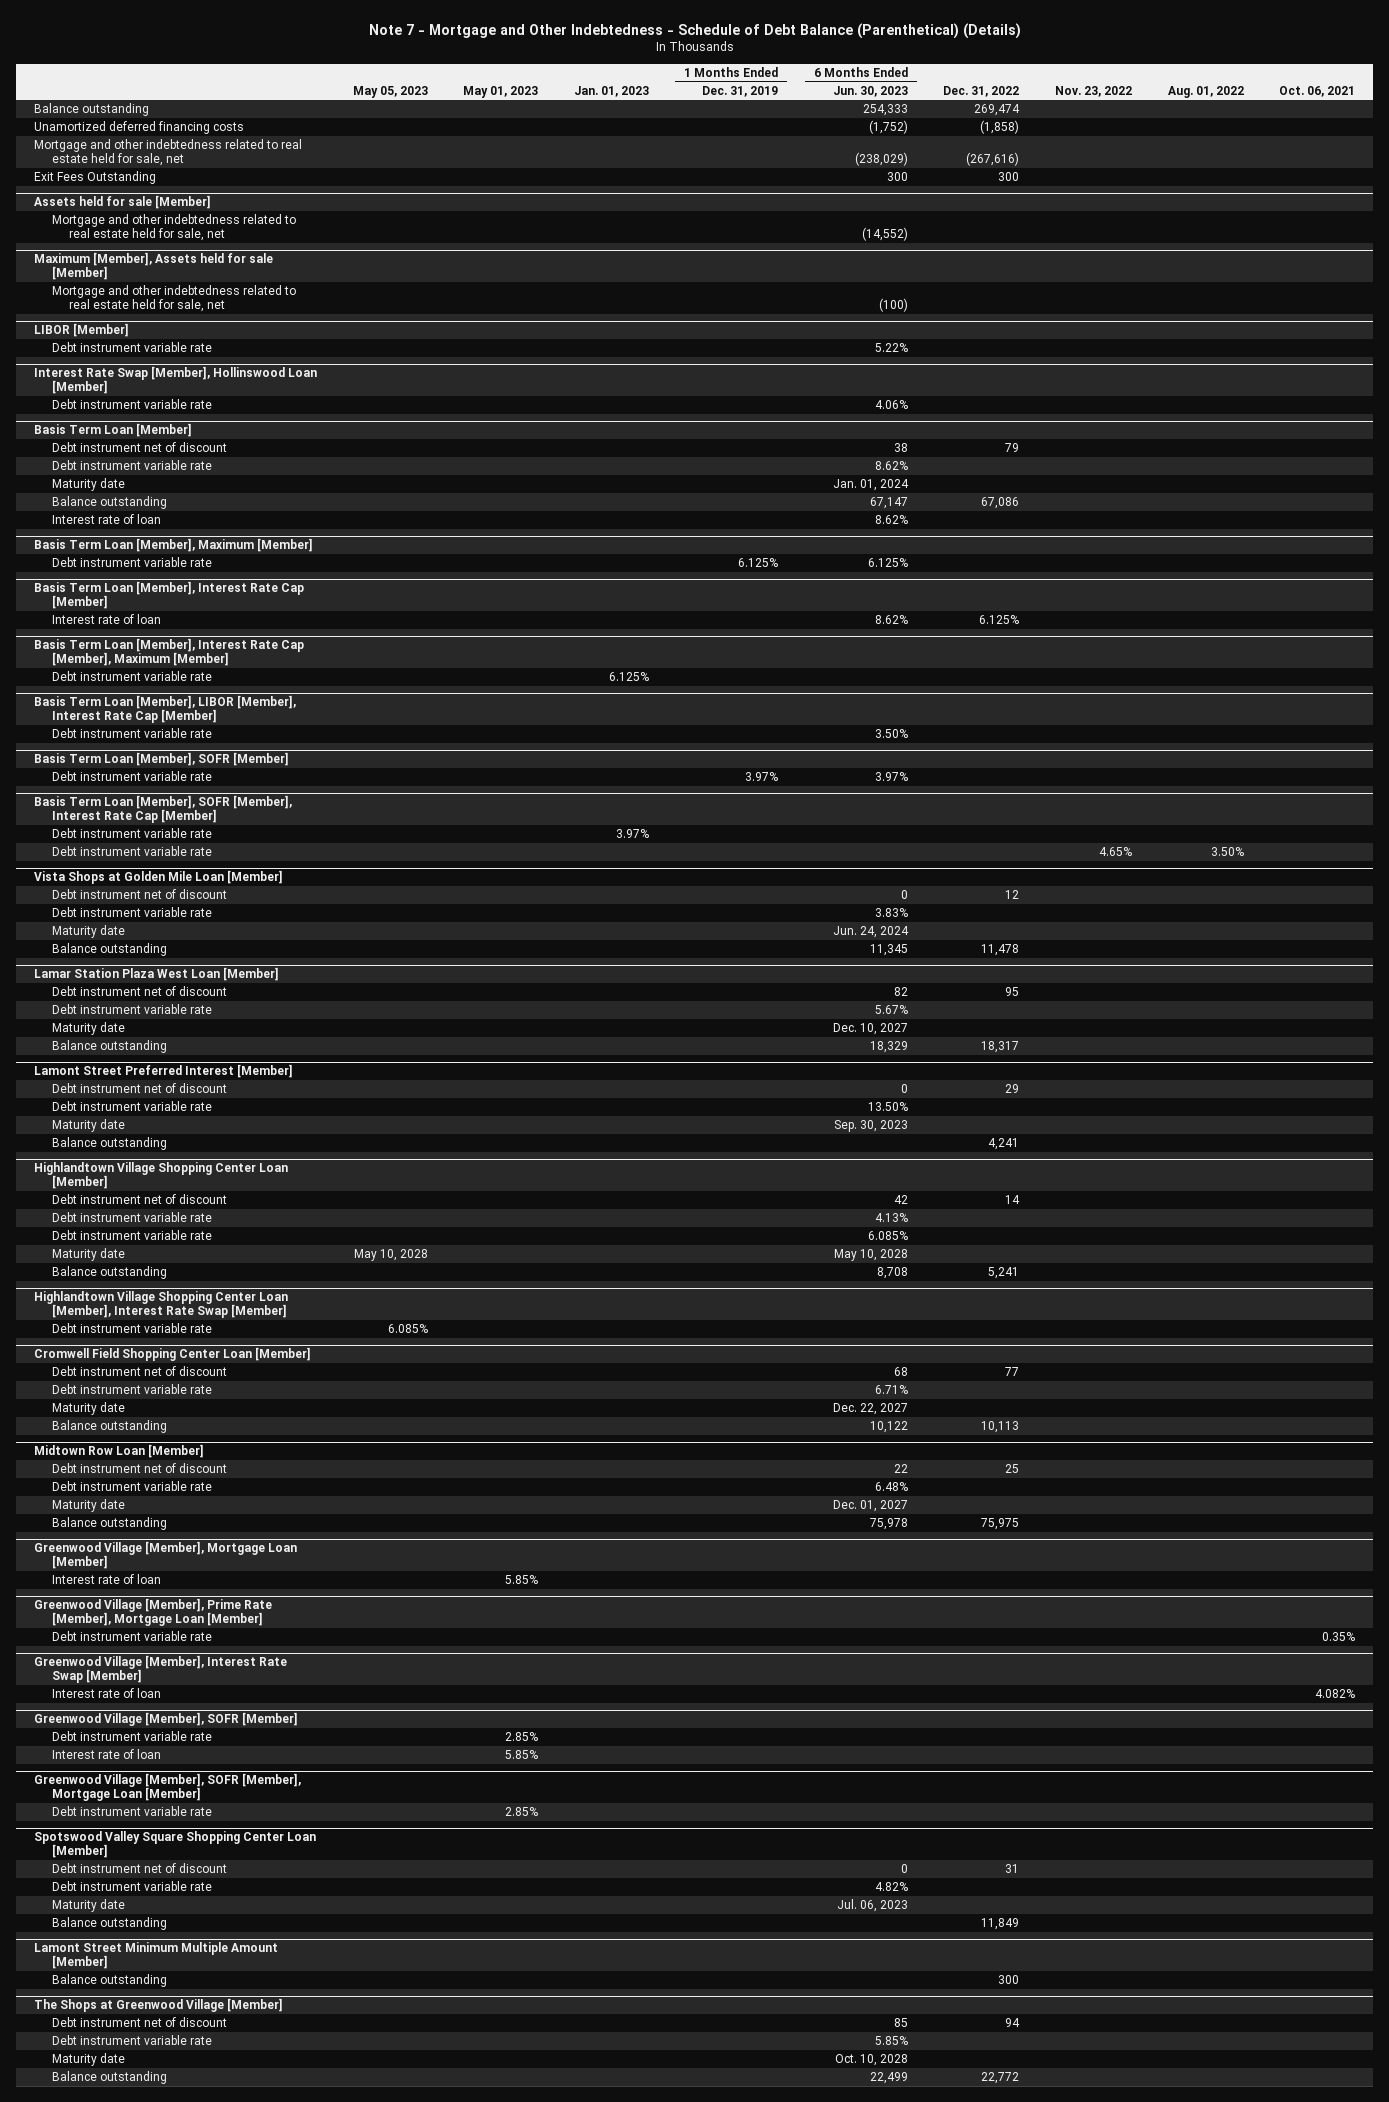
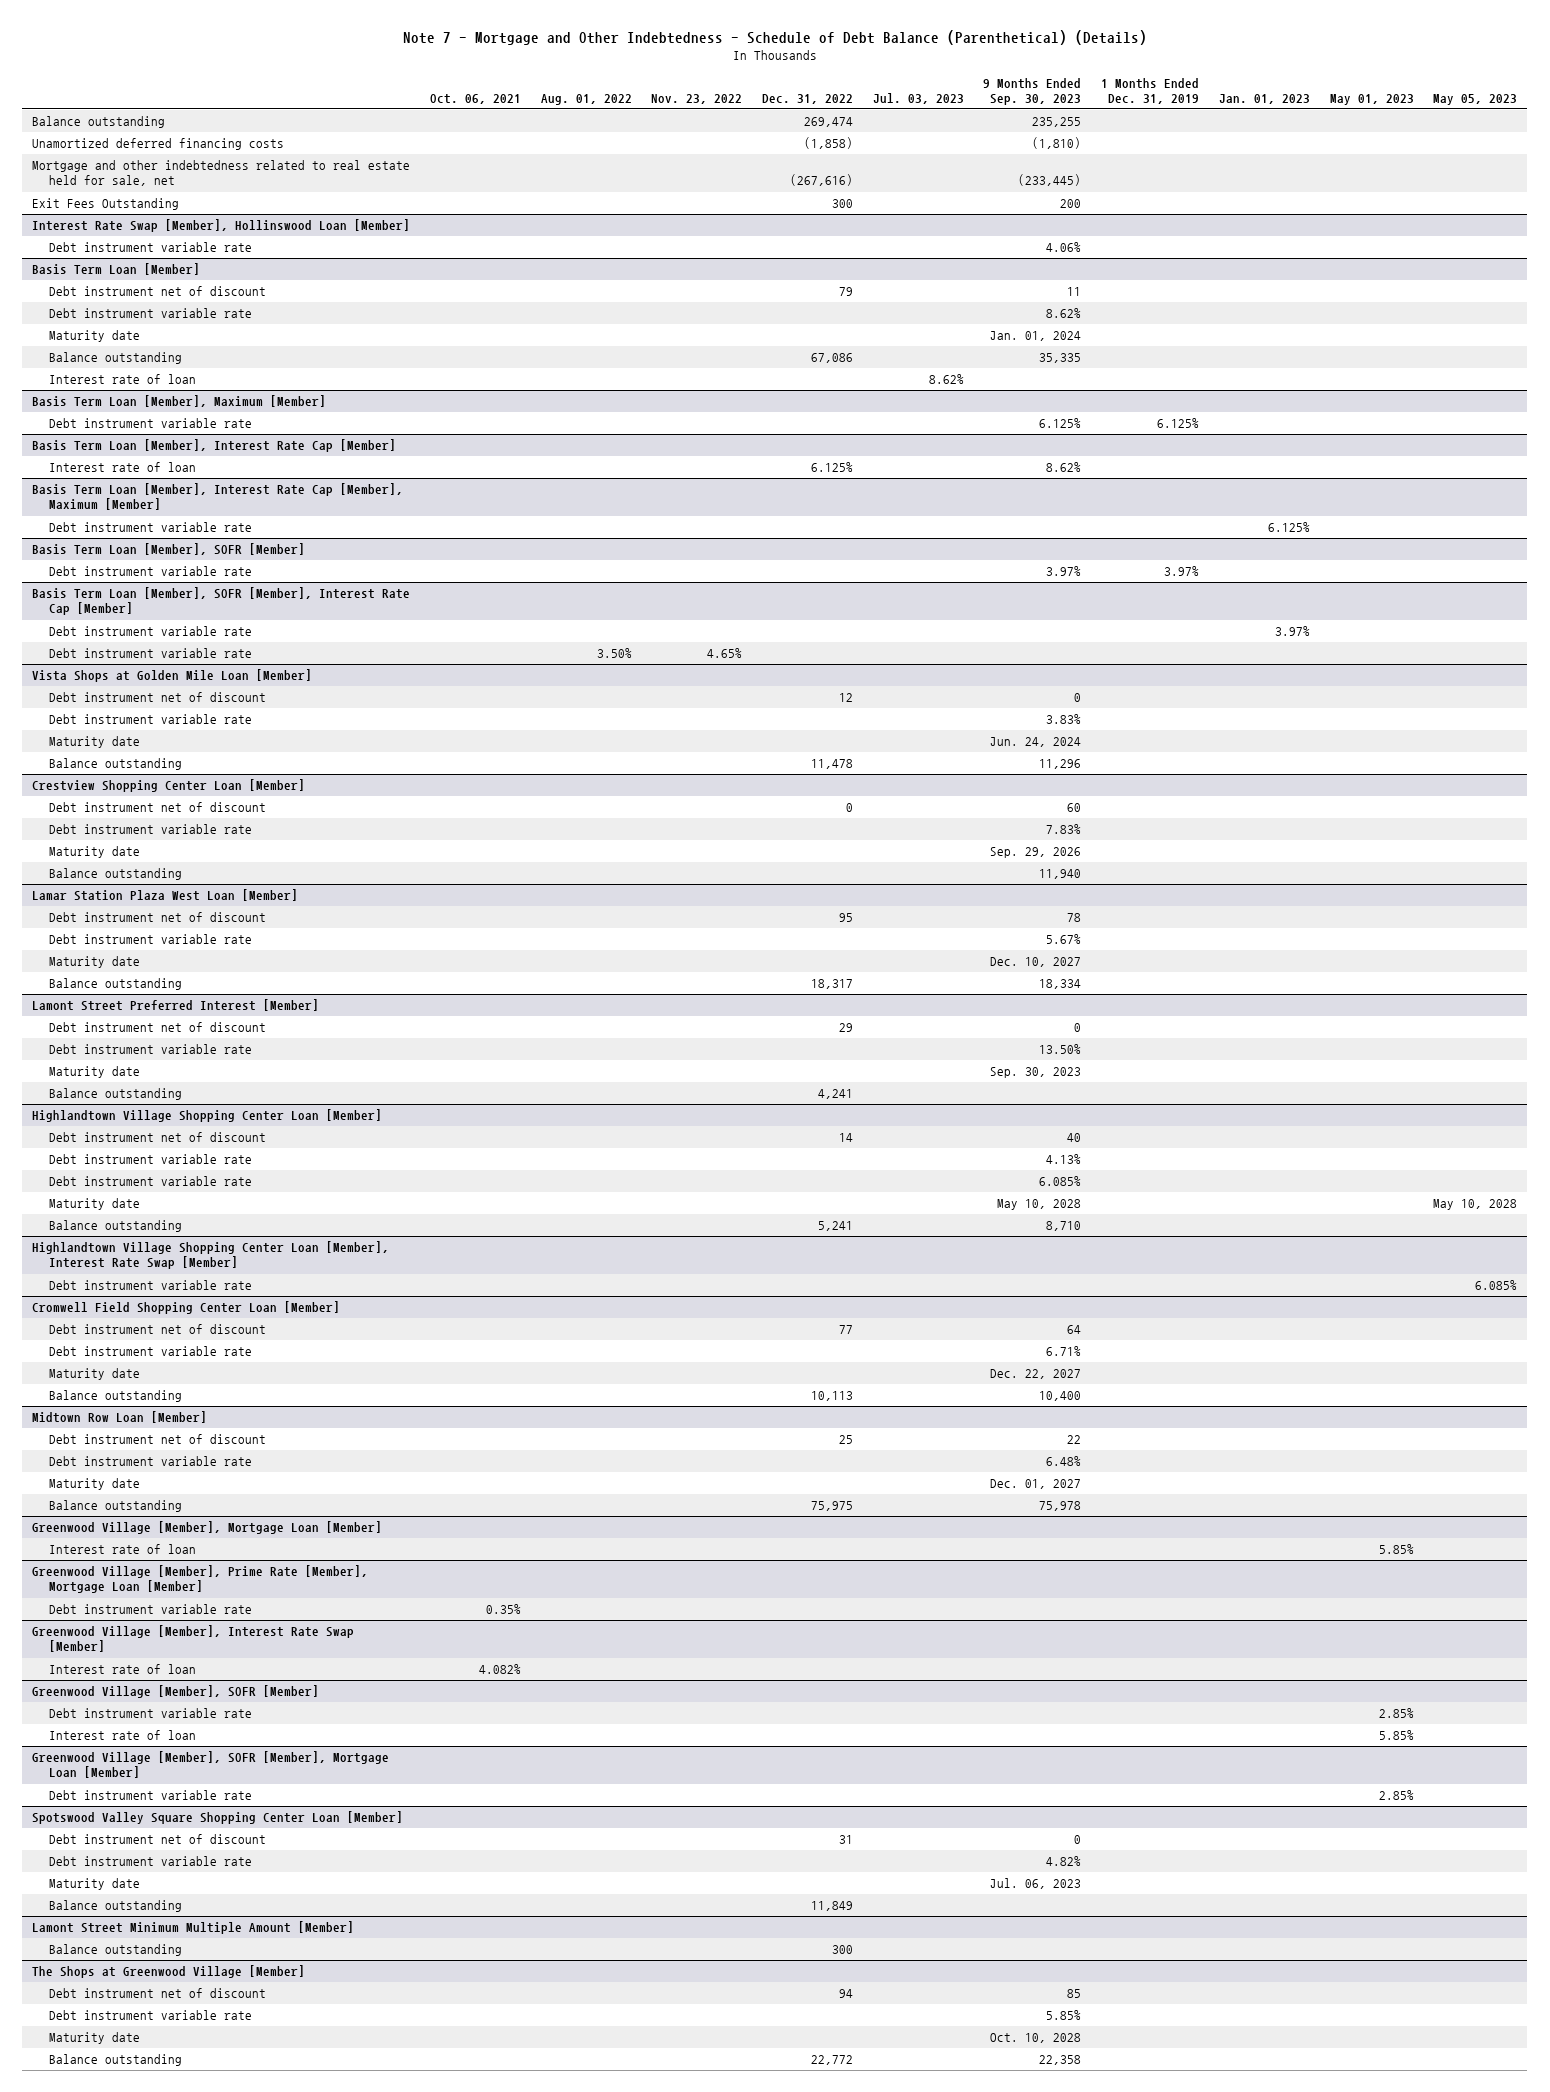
- | May 05, 2023 | May 01, 2023 | Jan. 01, 2023 | 1 Months Ended Dec. 31, 2019 | 6 Months Ended Jun. 30, 2023 | Dec. 31, 2022 | Nov. 23, 2022 | Aug. 01, 2022 | Oct. 06, 2021
+ | Oct. 06, 2021 | Aug. 01, 2022 | Nov. 23, 2022 | Dec. 31, 2022 | Jul. 03, 2023 | 9 Months Ended Sep. 30, 2023 | 1 Months Ended Dec. 31, 2019 | Jan. 01, 2023 | May 01, 2023 | May 05, 2023
- Assets held for sale [Member]
- Mortgage and other indebtedness related to real estate held for sale, net | | | | | (14,552) | | | |
- Maximum [Member], Assets held for sale [Member]
- Mortgage and other indebtedness related to real estate held for sale, net | | | | | (100) | | | |
- LIBOR [Member]
- Debt instrument variable rate | | | | | 5.22% | | | |
- Basis Term Loan [Member], LIBOR [Member], Interest Rate Cap [Member]
- Debt instrument variable rate | | | | | 3.50% | | | |
+ Crestview Shopping Center Loan [Member]
+ Debt instrument net of discount | | | | 0 | | 60 | | | |
+ Debt instrument variable rate | | | | | | 7.83% | | | |
+ Maturity date | | | | | | Sep. 29, 2026 | | | |
+ Balance outstanding | | | | | | 11,940 | | | |

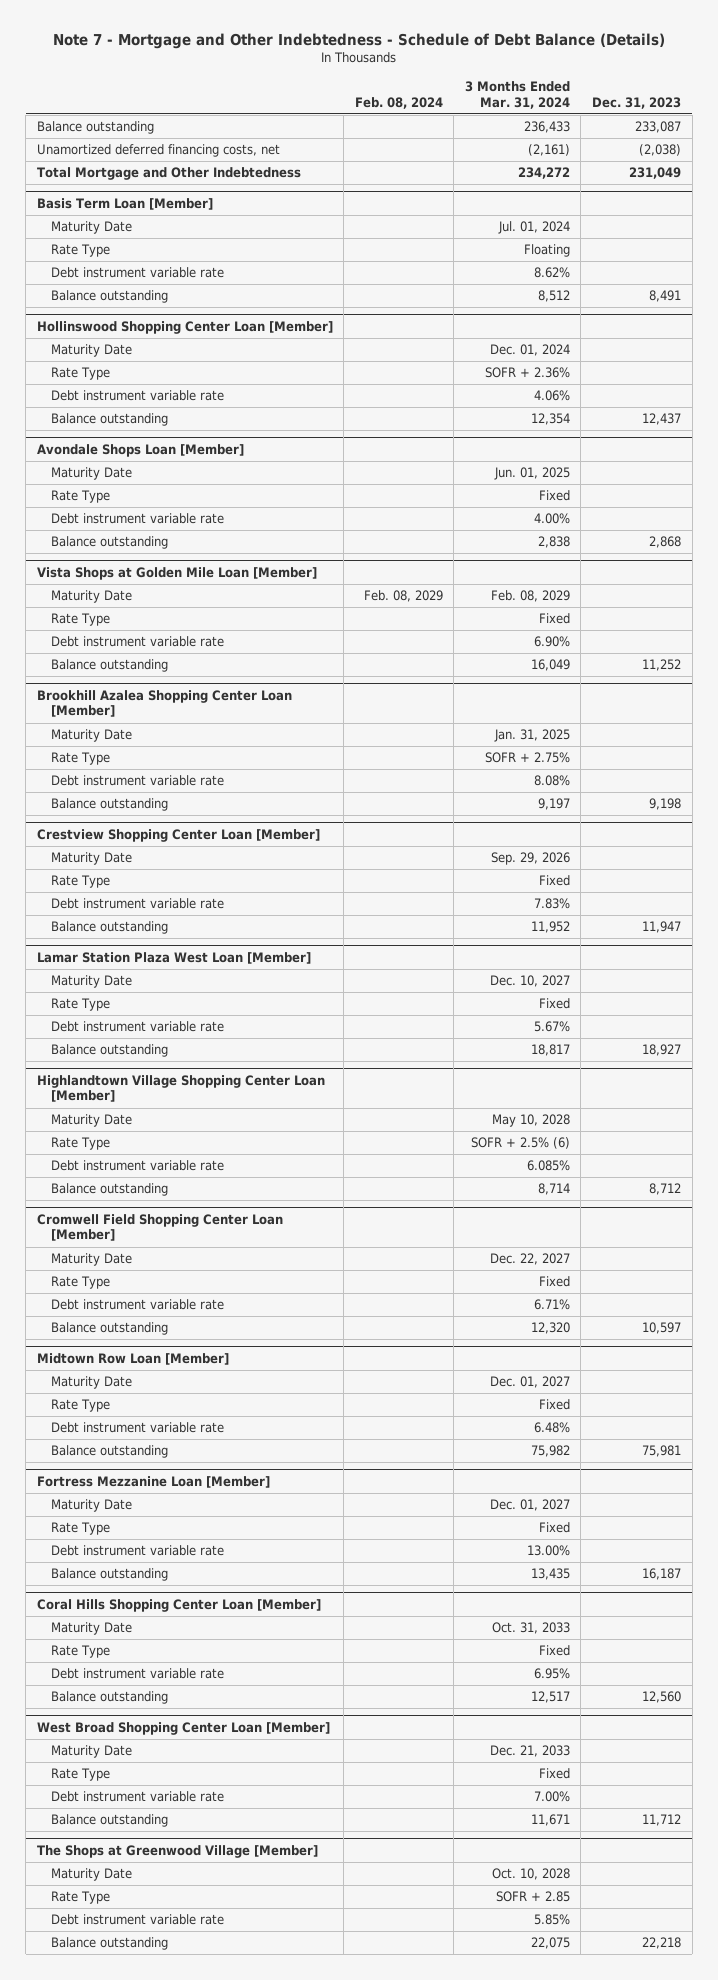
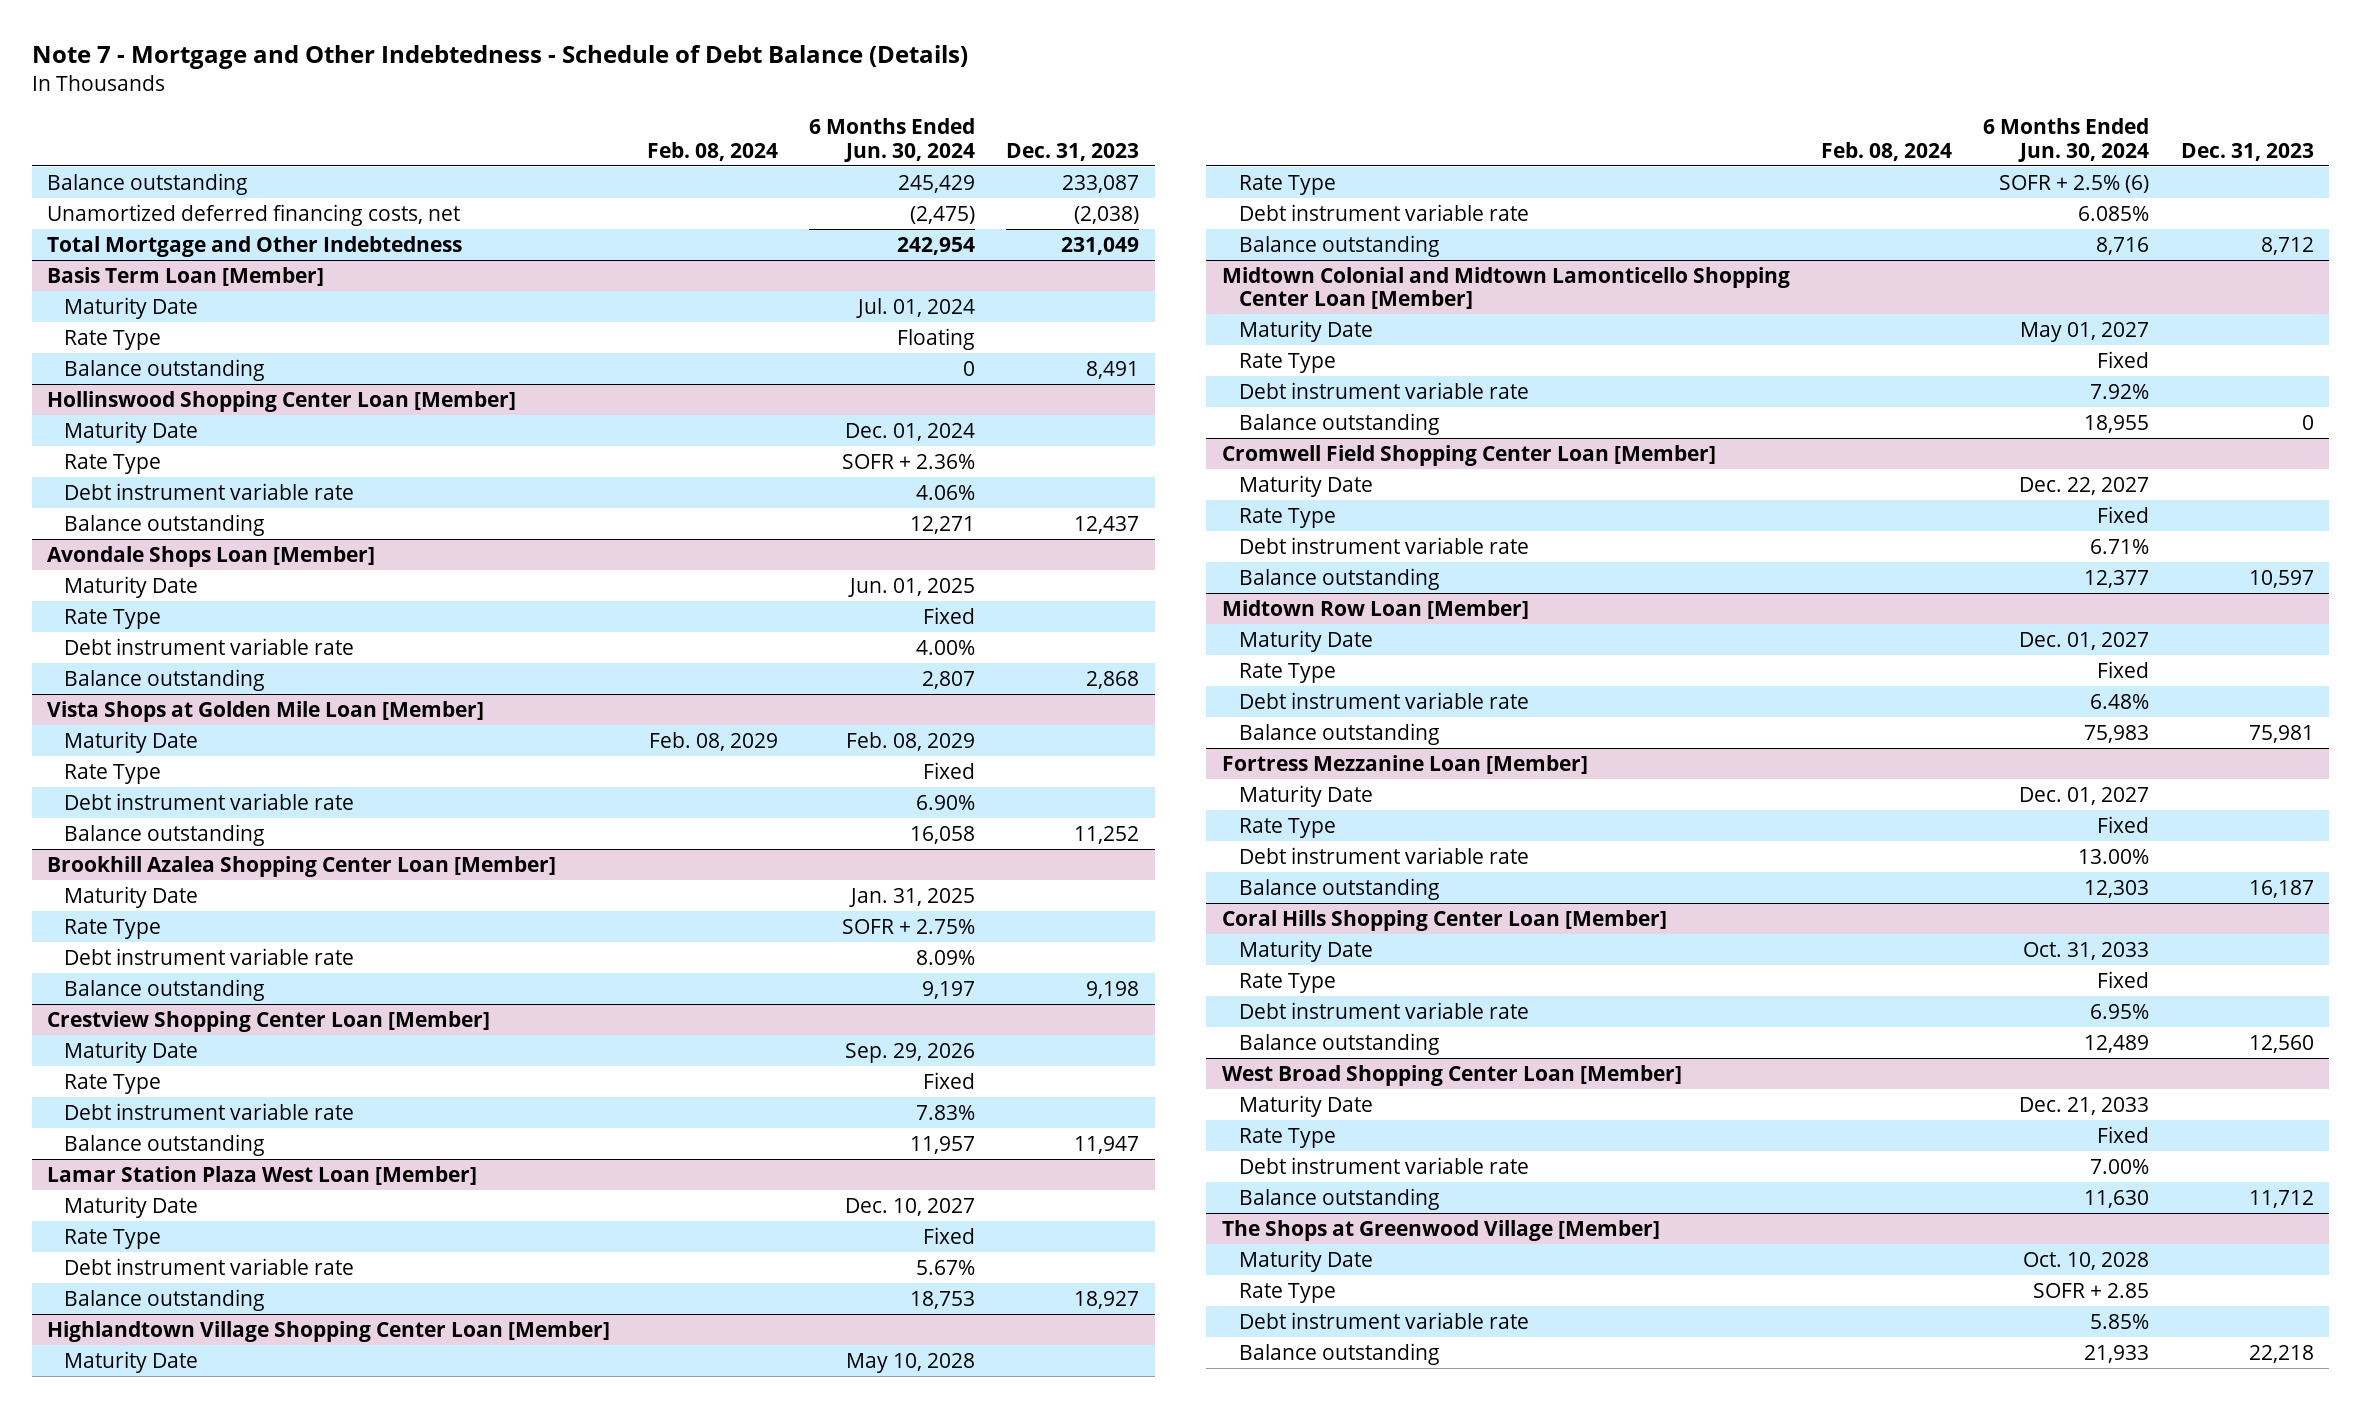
- | Feb. 08, 2024 | 3 Months Ended Mar. 31, 2024 | Dec. 31, 2023
+ | Feb. 08, 2024 | 6 Months Ended Jun. 30, 2024 | Dec. 31, 2023
@ Basis Term Loan [Member]
- Debt instrument variable rate | | 8.62% |
+ Midtown Colonial and Midtown Lamonticello Shopping Center Loan [Member]
+ Maturity Date | | May 01, 2027 |
+ Rate Type | | Fixed |
+ Debt instrument variable rate | | 7.92% |
+ Balance outstanding | | 18,955 | 0

